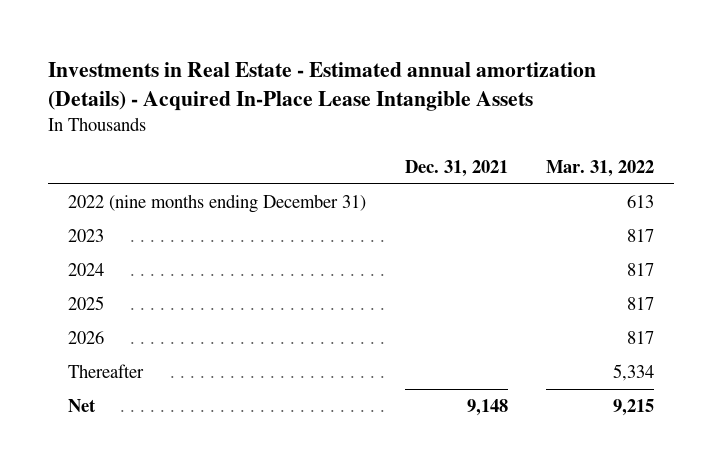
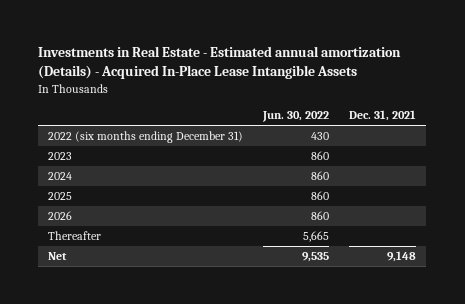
- | Dec. 31, 2021 | Mar. 31, 2022
+ | Jun. 30, 2022 | Dec. 31, 2021
- 2022 (nine months ending December 31) | | 613
+ 2022 (six months ending December 31) | 430 |

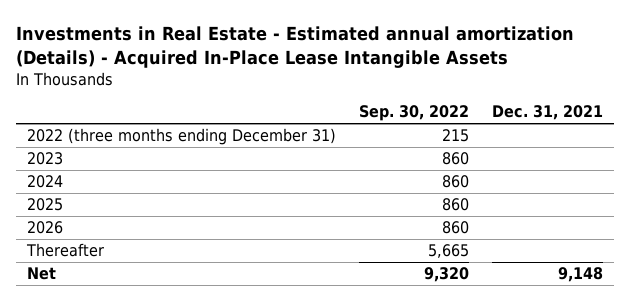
- | Jun. 30, 2022 | Dec. 31, 2021
+ | Sep. 30, 2022 | Dec. 31, 2021
- 2022 (six months ending December 31) | 430 |
+ 2022 (three months ending December 31) | 215 |

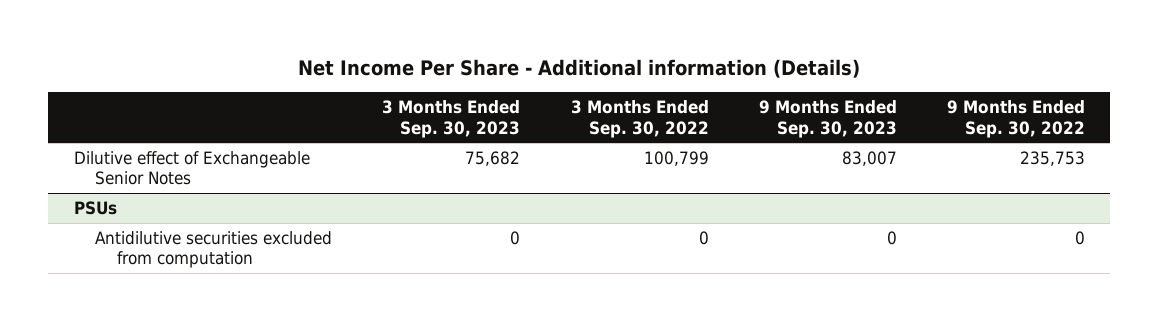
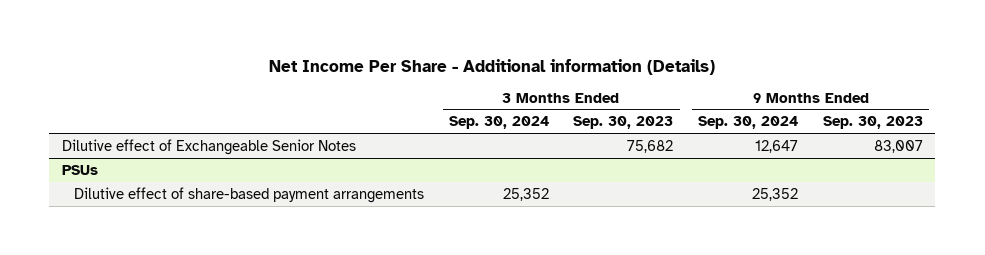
- | 3 Months Ended Sep. 30, 2023 | 3 Months Ended Sep. 30, 2022 | 9 Months Ended Sep. 30, 2023 | 9 Months Ended Sep. 30, 2022
+ | 3 Months Ended Sep. 30, 2024 | 3 Months Ended Sep. 30, 2023 | 9 Months Ended Sep. 30, 2024 | 9 Months Ended Sep. 30, 2023
@ PSUs
- Antidilutive securities excluded from computation | 0 | 0 | 0 | 0
+ Dilutive effect of share-based payment arrangements | 25,352 | | 25,352 |

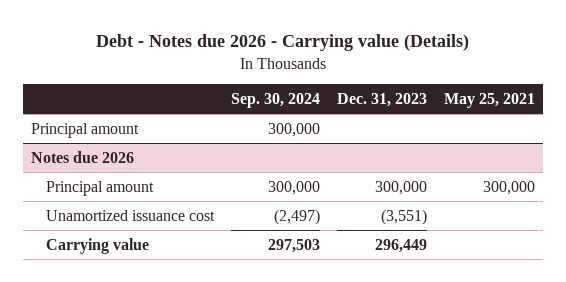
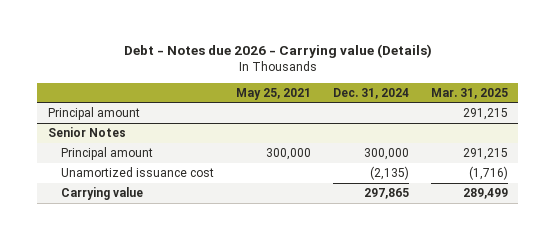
- | Sep. 30, 2024 | Dec. 31, 2023 | May 25, 2021
+ | May 25, 2021 | Dec. 31, 2024 | Mar. 31, 2025
- Notes due 2026
+ Senior Notes

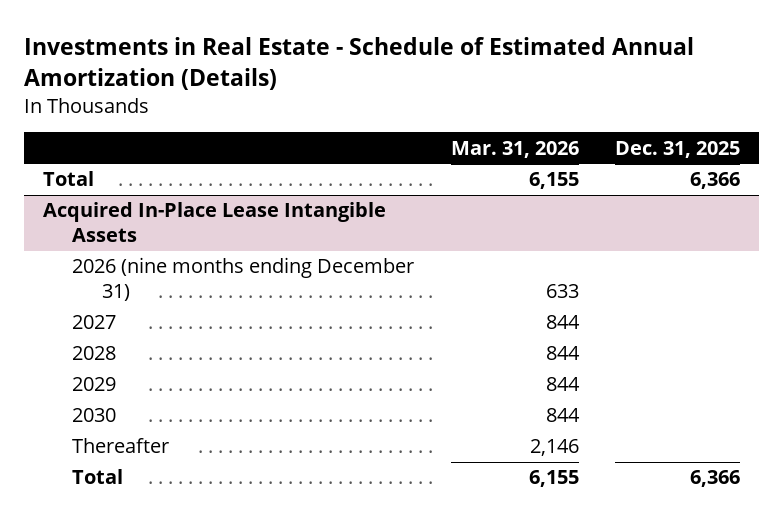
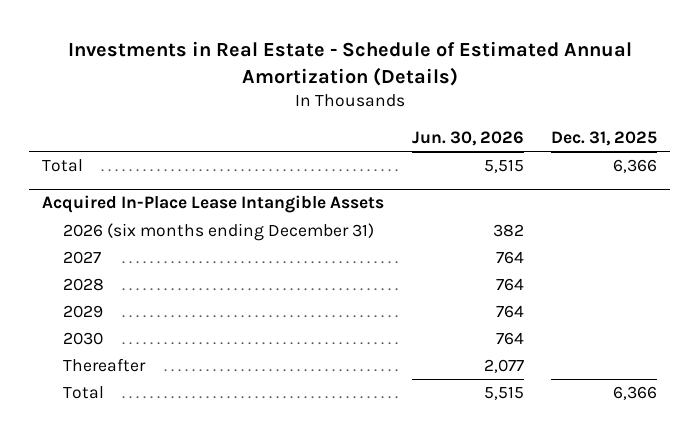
- | Mar. 31, 2026 | Dec. 31, 2025
+ | Jun. 30, 2026 | Dec. 31, 2025
@ Acquired In-Place Lease Intangible Assets
- 2026 (nine months ending December 31) | 633 |
+ 2026 (six months ending December 31) | 382 |

